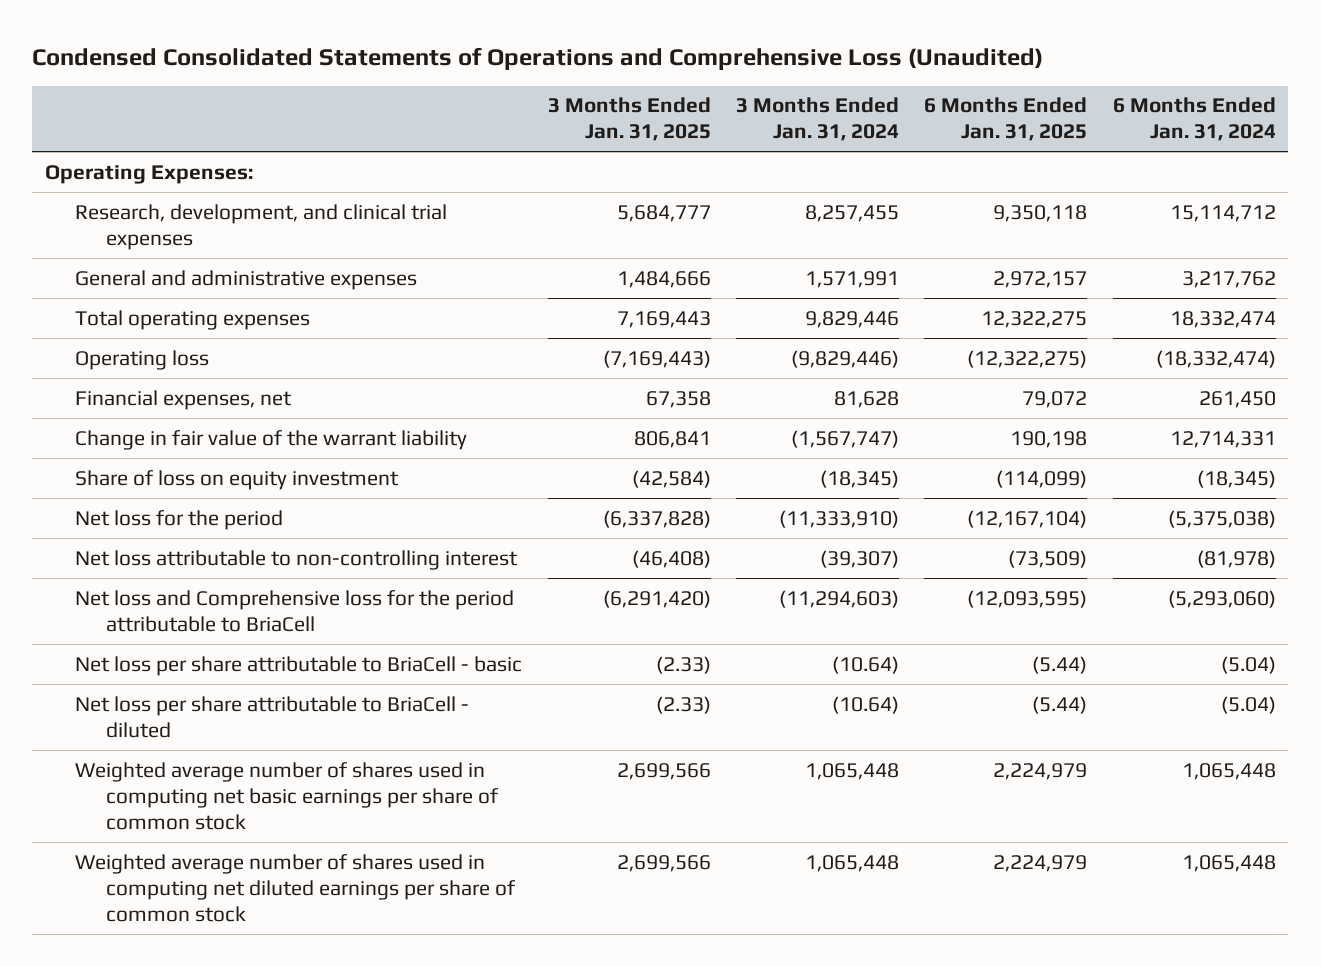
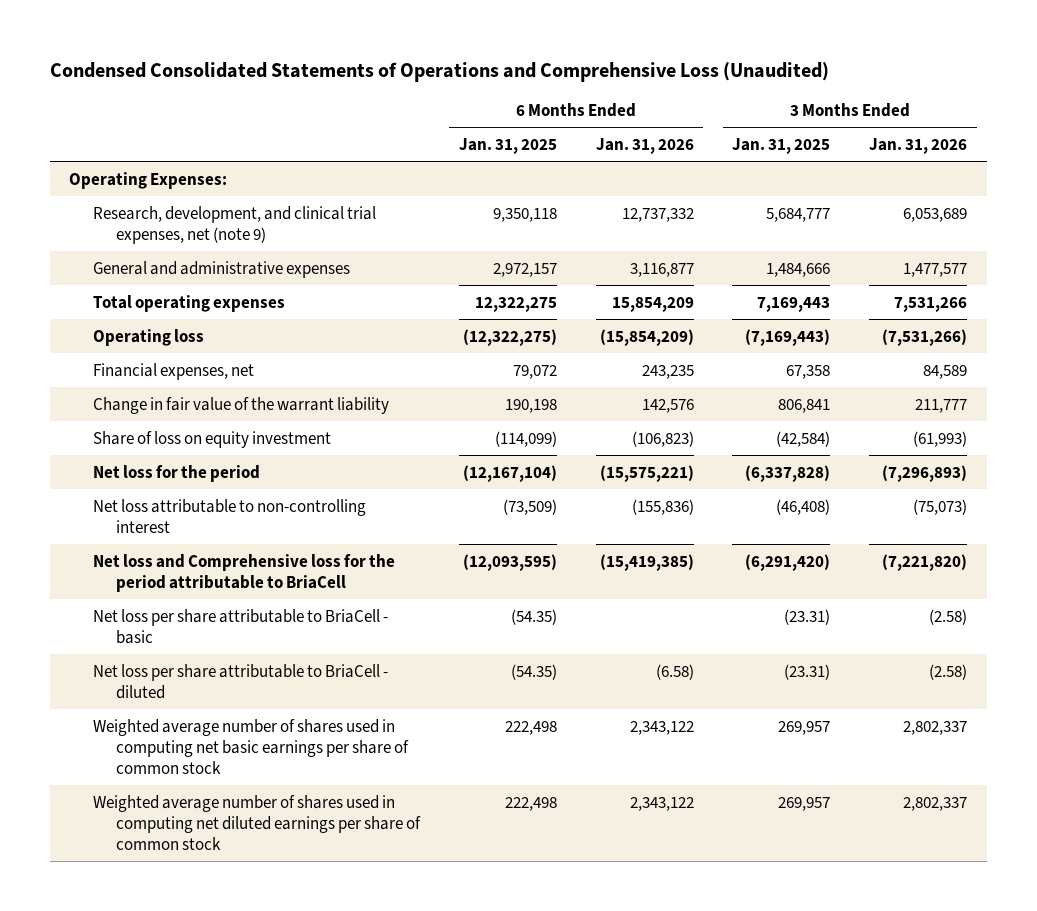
- | 3 Months Ended Jan. 31, 2025 | 3 Months Ended Jan. 31, 2024 | 6 Months Ended Jan. 31, 2025 | 6 Months Ended Jan. 31, 2024
+ | 6 Months Ended Jan. 31, 2025 | 6 Months Ended Jan. 31, 2026 | 3 Months Ended Jan. 31, 2025 | 3 Months Ended Jan. 31, 2026
- Research, development, and clinical trial expenses | 5,684,777 | 8,257,455 | 9,350,118 | 15,114,712
+ Research, development, and clinical trial expenses, net (note 9) | 9,350,118 | 12,737,332 | 5,684,777 | 6,053,689
- Net loss per share attributable to BriaCell - basic | (2.33) | (10.64) | (5.44) | (5.04)
- Net loss per share attributable to BriaCell - diluted | (2.33) | (10.64) | (5.44) | (5.04)
- Weighted average number of shares used in computing net basic earnings per share of common stock | 2,699,566 | 1,065,448 | 2,224,979 | 1,065,448
- Weighted average number of shares used in computing net diluted earnings per share of common stock | 2,699,566 | 1,065,448 | 2,224,979 | 1,065,448
+ Net loss per share attributable to BriaCell - basic | (54.35) | | (23.31) | (2.58)
+ Net loss per share attributable to BriaCell - diluted | (54.35) | (6.58) | (23.31) | (2.58)
+ Weighted average number of shares used in computing net basic earnings per share of common stock | 222,498 | 2,343,122 | 269,957 | 2,802,337
+ Weighted average number of shares used in computing net diluted earnings per share of common stock | 222,498 | 2,343,122 | 269,957 | 2,802,337

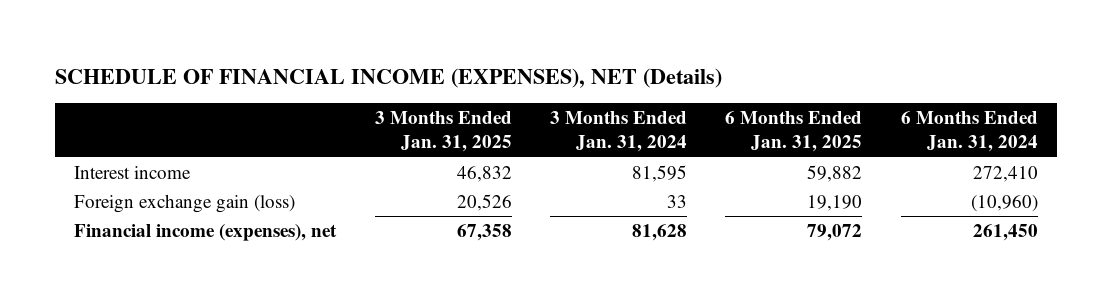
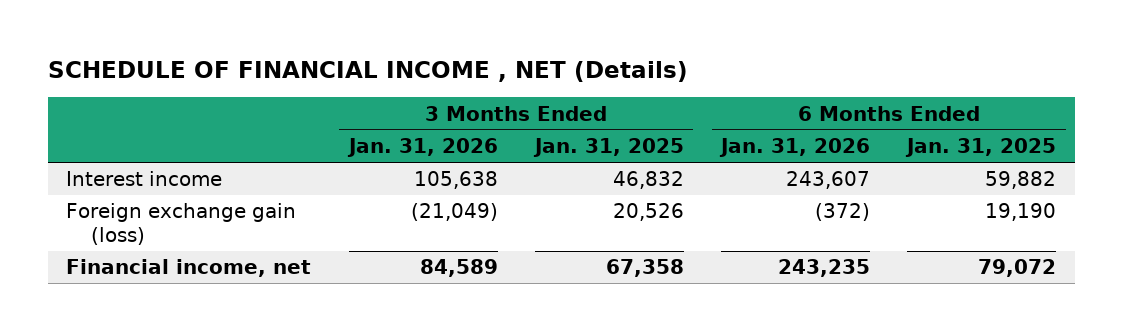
- SCHEDULE OF FINANCIAL INCOME (EXPENSES), NET (Details)
+ SCHEDULE OF FINANCIAL INCOME , NET (Details)
- | 3 Months Ended Jan. 31, 2025 | 3 Months Ended Jan. 31, 2024 | 6 Months Ended Jan. 31, 2025 | 6 Months Ended Jan. 31, 2024
+ | 3 Months Ended Jan. 31, 2026 | 3 Months Ended Jan. 31, 2025 | 6 Months Ended Jan. 31, 2026 | 6 Months Ended Jan. 31, 2025
- Financial income (expenses), net | 67,358 | 81,628 | 79,072 | 261,450
+ Financial income, net | 84,589 | 67,358 | 243,235 | 79,072

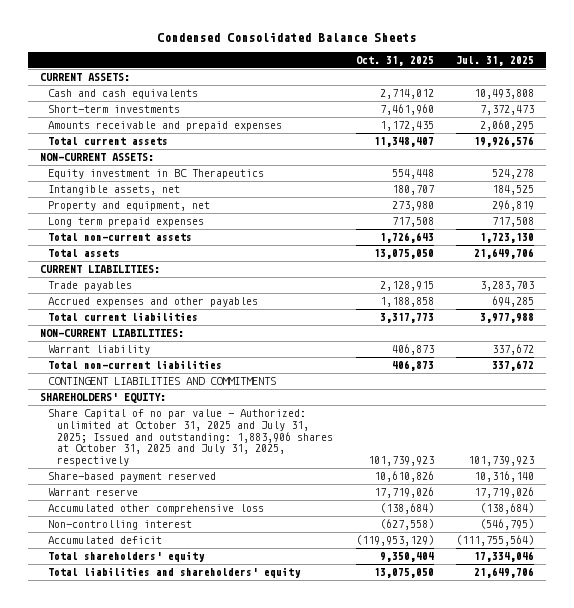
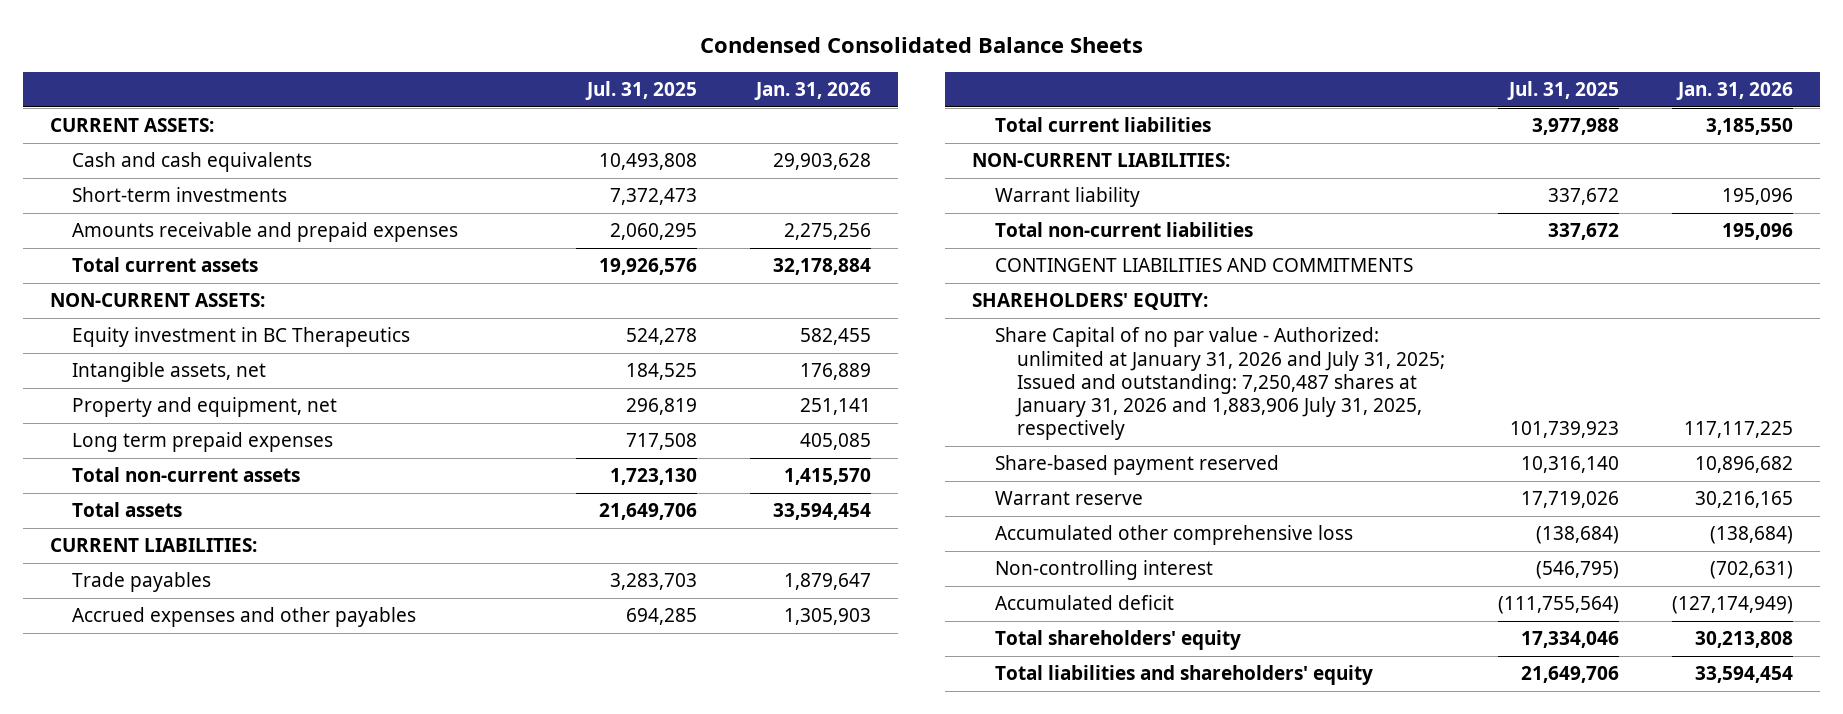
- | Oct. 31, 2025 | Jul. 31, 2025
+ | Jul. 31, 2025 | Jan. 31, 2026
- Share Capital of no par value - Authorized: unlimited at October 31, 2025 and July 31, 2025; Issued and outstanding: 1,883,906 shares at October 31, 2025 and July 31, 2025, respectively | 101,739,923 | 101,739,923
+ Share Capital of no par value - Authorized: unlimited at January 31, 2026 and July 31, 2025; Issued and outstanding: 7,250,487 shares at January 31, 2026 and 1,883,906 July 31, 2025, respectively | 101,739,923 | 117,117,225

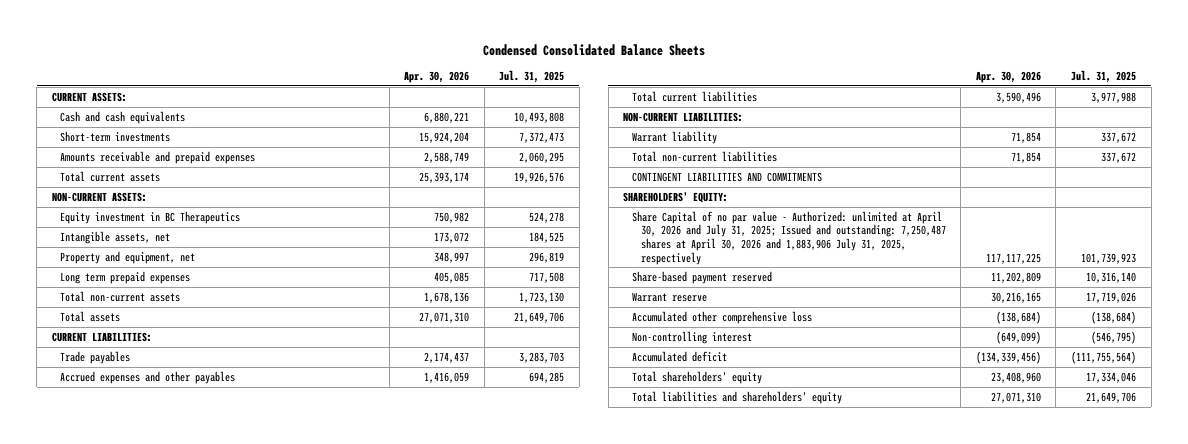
- | Jul. 31, 2025 | Jan. 31, 2026
+ | Apr. 30, 2026 | Jul. 31, 2025
- Share Capital of no par value - Authorized: unlimited at January 31, 2026 and July 31, 2025; Issued and outstanding: 7,250,487 shares at January 31, 2026 and 1,883,906 July 31, 2025, respectively | 101,739,923 | 117,117,225
+ Share Capital of no par value - Authorized: unlimited at April 30, 2026 and July 31, 2025; Issued and outstanding: 7,250,487 shares at April 30, 2026 and 1,883,906 July 31, 2025, respectively | 117,117,225 | 101,739,923

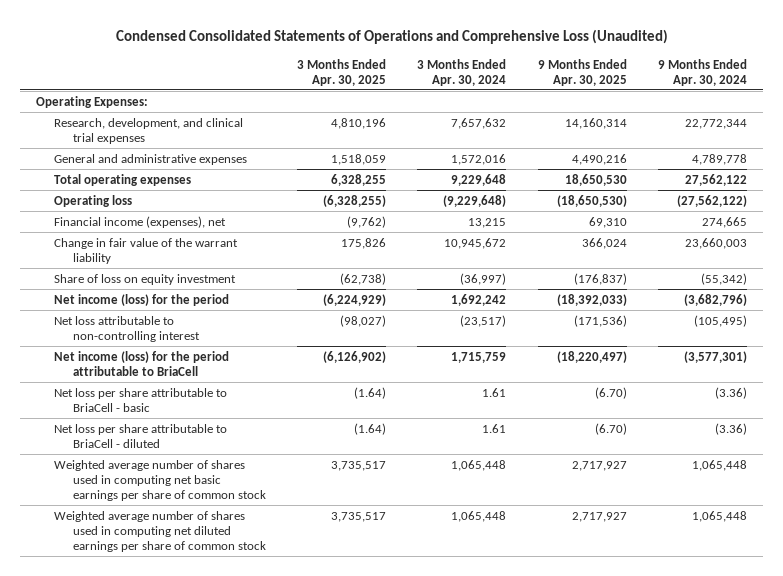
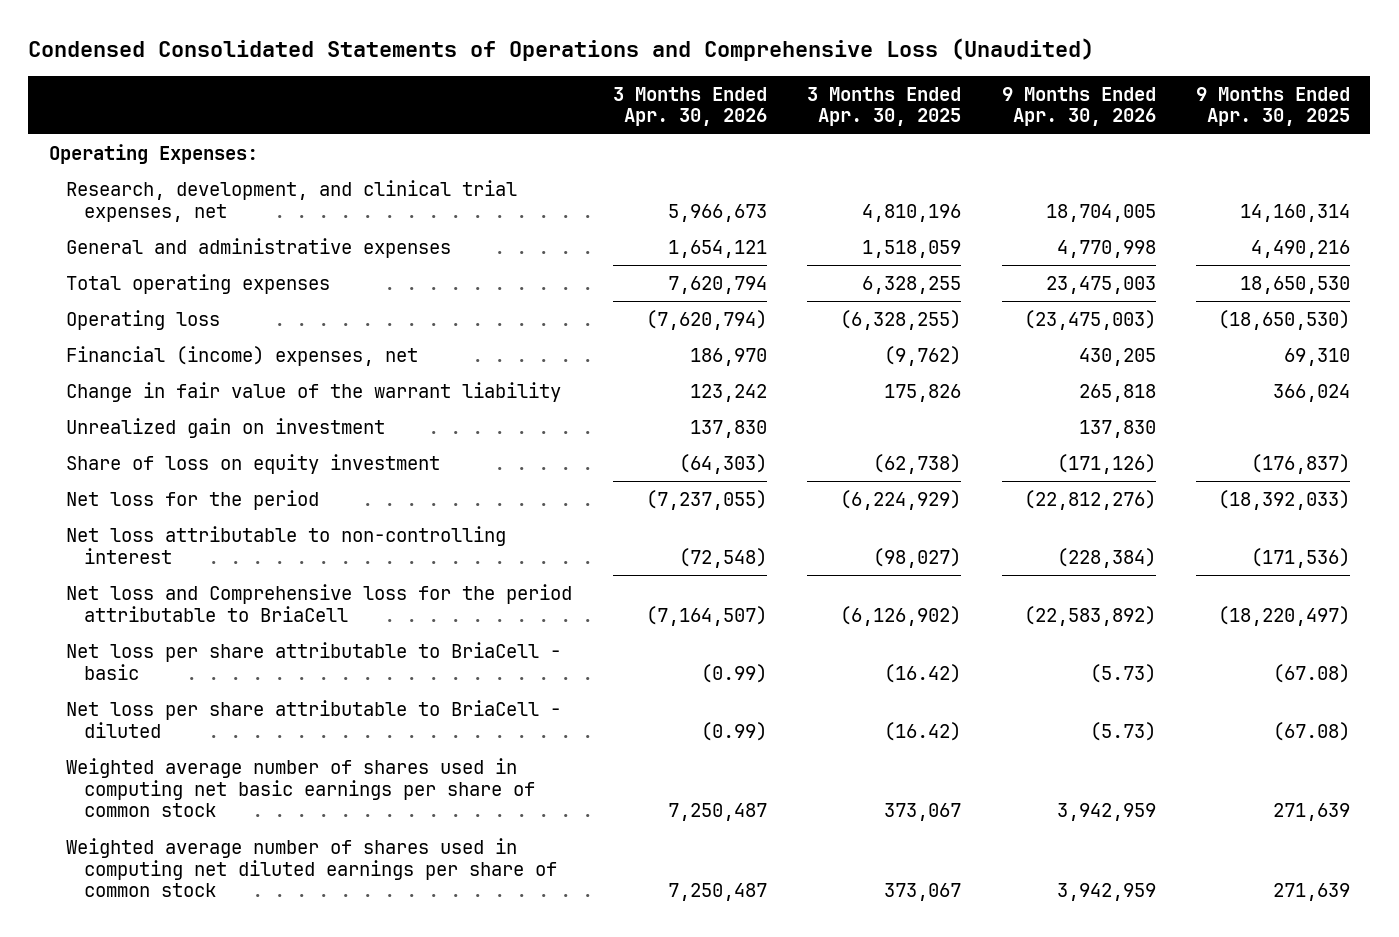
- | 3 Months Ended Apr. 30, 2025 | 3 Months Ended Apr. 30, 2024 | 9 Months Ended Apr. 30, 2025 | 9 Months Ended Apr. 30, 2024
+ | 3 Months Ended Apr. 30, 2026 | 3 Months Ended Apr. 30, 2025 | 9 Months Ended Apr. 30, 2026 | 9 Months Ended Apr. 30, 2025
- Research, development, and clinical trial expenses | 4,810,196 | 7,657,632 | 14,160,314 | 22,772,344
+ Research, development, and clinical trial expenses, net | 5,966,673 | 4,810,196 | 18,704,005 | 14,160,314
- Financial income (expenses), net | (9,762) | 13,215 | 69,310 | 274,665
+ Financial (income) expenses, net | 186,970 | (9,762) | 430,205 | 69,310
+ Unrealized gain on investment | 137,830 | | 137,830 |
- Net income (loss) for the period | (6,224,929) | 1,692,242 | (18,392,033) | (3,682,796)
+ Net loss for the period | (7,237,055) | (6,224,929) | (22,812,276) | (18,392,033)
- Net income (loss) for the period attributable to BriaCell | (6,126,902) | 1,715,759 | (18,220,497) | (3,577,301)
- Net loss per share attributable to BriaCell - basic | (1.64) | 1.61 | (6.70) | (3.36)
- Net loss per share attributable to BriaCell - diluted | (1.64) | 1.61 | (6.70) | (3.36)
- Weighted average number of shares used in computing net basic earnings per share of common stock | 3,735,517 | 1,065,448 | 2,717,927 | 1,065,448
- Weighted average number of shares used in computing net diluted earnings per share of common stock | 3,735,517 | 1,065,448 | 2,717,927 | 1,065,448
+ Net loss and Comprehensive loss for the period attributable to BriaCell | (7,164,507) | (6,126,902) | (22,583,892) | (18,220,497)
+ Net loss per share attributable to BriaCell - basic | (0.99) | (16.42) | (5.73) | (67.08)
+ Net loss per share attributable to BriaCell - diluted | (0.99) | (16.42) | (5.73) | (67.08)
+ Weighted average number of shares used in computing net basic earnings per share of common stock | 7,250,487 | 373,067 | 3,942,959 | 271,639
+ Weighted average number of shares used in computing net diluted earnings per share of common stock | 7,250,487 | 373,067 | 3,942,959 | 271,639

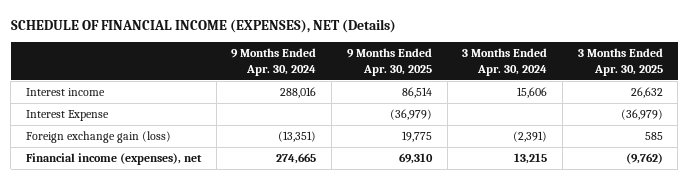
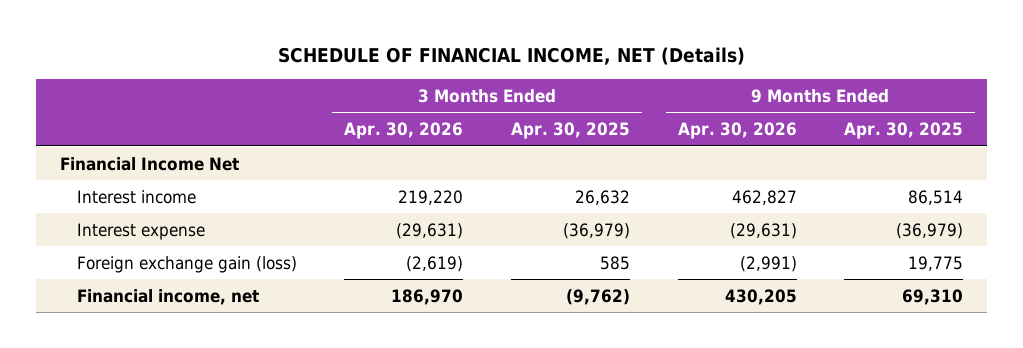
- SCHEDULE OF FINANCIAL INCOME (EXPENSES), NET (Details)
+ SCHEDULE OF FINANCIAL INCOME, NET (Details)
- | 9 Months Ended Apr. 30, 2024 | 9 Months Ended Apr. 30, 2025 | 3 Months Ended Apr. 30, 2024 | 3 Months Ended Apr. 30, 2025
+ | 3 Months Ended Apr. 30, 2026 | 3 Months Ended Apr. 30, 2025 | 9 Months Ended Apr. 30, 2026 | 9 Months Ended Apr. 30, 2025
+ Financial Income Net
- Interest Expense | | (36,979) | | (36,979)
+ Interest expense | (29,631) | (36,979) | (29,631) | (36,979)
- Financial income (expenses), net | 274,665 | 69,310 | 13,215 | (9,762)
+ Financial income, net | 186,970 | (9,762) | 430,205 | 69,310

